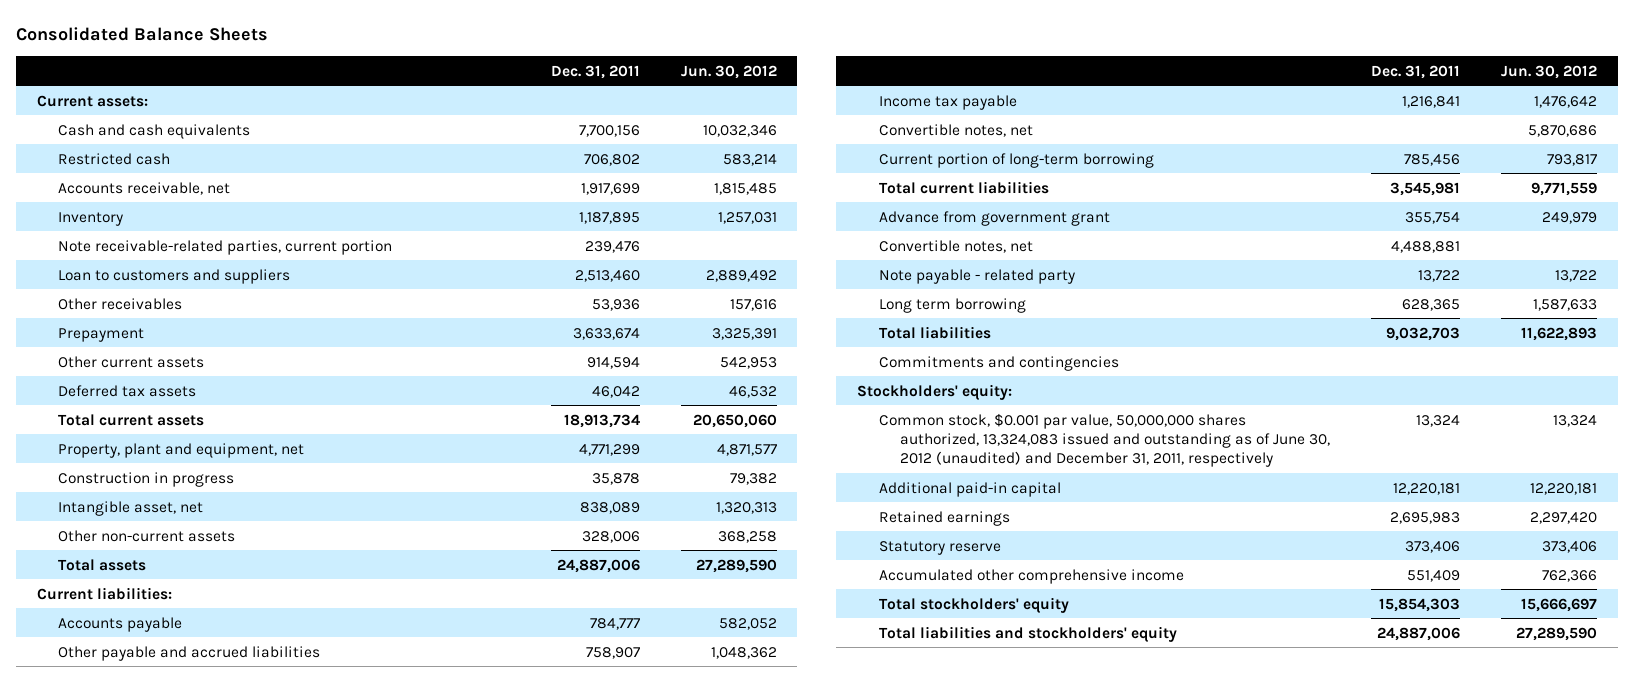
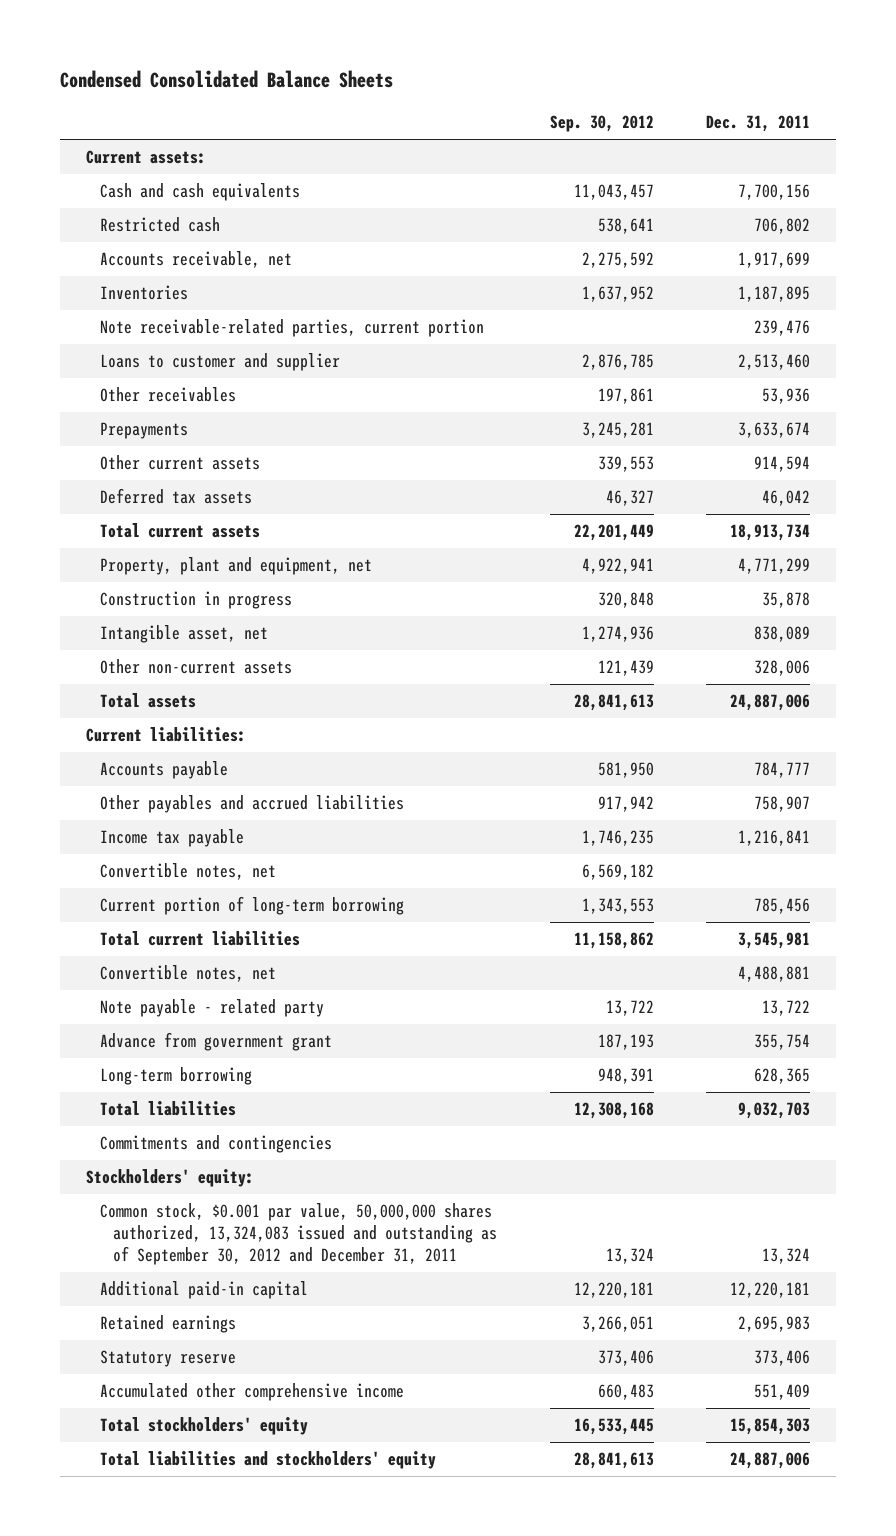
- Consolidated Balance Sheets
+ Condensed Consolidated Balance Sheets
- | Dec. 31, 2011 | Jun. 30, 2012
+ | Sep. 30, 2012 | Dec. 31, 2011
- Inventory | 1,187,895 | 1,257,031
+ Inventories | 1,637,952 | 1,187,895
- Loan to customers and suppliers | 2,513,460 | 2,889,492
+ Loans to customer and supplier | 2,876,785 | 2,513,460
- Prepayment | 3,633,674 | 3,325,391
+ Prepayments | 3,245,281 | 3,633,674
- Other payable and accrued liabilities | 758,907 | 1,048,362
+ Other payables and accrued liabilities | 917,942 | 758,907
- Long term borrowing | 628,365 | 1,587,633
moved down: Advance from government grant | 187,193 | 355,754
+ Long-term borrowing | 948,391 | 628,365
- Common stock, $0.001 par value, 50,000,000 shares authorized, 13,324,083 issued and outstanding as of June 30, 2012 (unaudited) and December 31, 2011, respectively | 13,324 | 13,324
+ Common stock, $0.001 par value, 50,000,000 shares authorized, 13,324,083 issued and outstanding as of September 30, 2012 and December 31, 2011 | 13,324 | 13,324

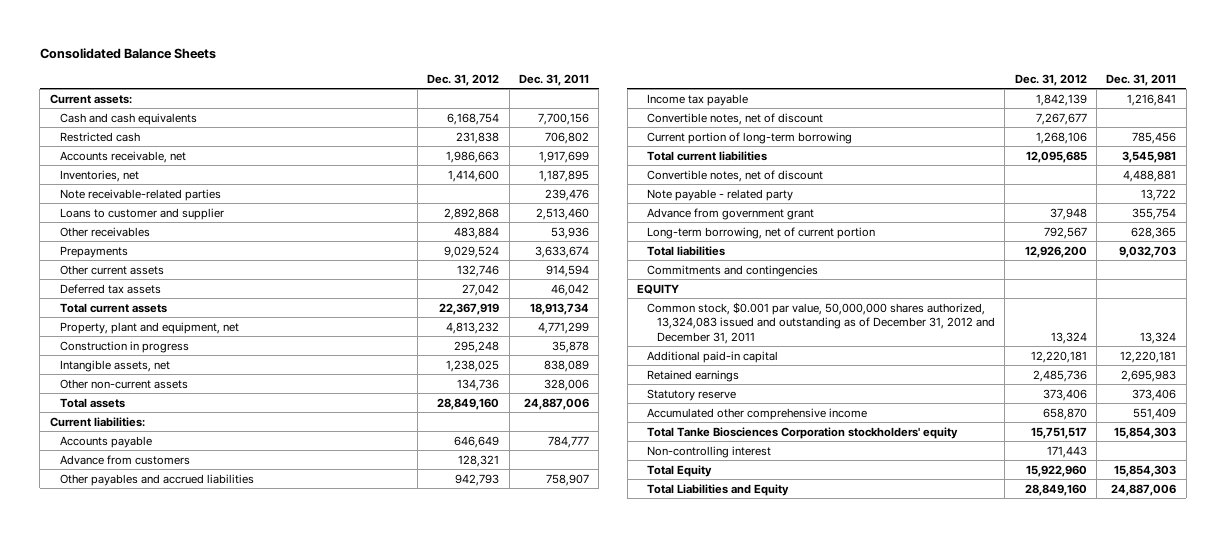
- Condensed Consolidated Balance Sheets
+ Consolidated Balance Sheets
- | Sep. 30, 2012 | Dec. 31, 2011
+ | Dec. 31, 2012 | Dec. 31, 2011
- Inventories | 1,637,952 | 1,187,895
- Note receivable-related parties, current portion | | 239,476
+ Inventories, net | 1,414,600 | 1,187,895
+ Note receivable-related parties | | 239,476
- Intangible asset, net | 1,274,936 | 838,089
+ Intangible assets, net | 1,238,025 | 838,089
+ Advance from customers | 128,321 |
- Convertible notes, net | 6,569,182 |
+ Convertible notes, net of discount | 7,267,677 |
- Convertible notes, net | | 4,488,881
+ Convertible notes, net of discount | | 4,488,881
- Long-term borrowing | 948,391 | 628,365
+ Long-term borrowing, net of current portion | 792,567 | 628,365
- Stockholders' equity:
- Common stock, $0.001 par value, 50,000,000 shares authorized, 13,324,083 issued and outstanding as of September 30, 2012 and December 31, 2011 | 13,324 | 13,324
+ EQUITY
+ Common stock, $0.001 par value, 50,000,000 shares authorized, 13,324,083 issued and outstanding as of December 31, 2012 and December 31, 2011 | 13,324 | 13,324
- Total stockholders' equity | 16,533,445 | 15,854,303
- Total liabilities and stockholders' equity | 28,841,613 | 24,887,006
+ Total Tanke Biosciences Corporation stockholders' equity | 15,751,517 | 15,854,303
+ Non-controlling interest | 171,443 |
+ Total Equity | 15,922,960 | 15,854,303
+ Total Liabilities and Equity | 28,849,160 | 24,887,006

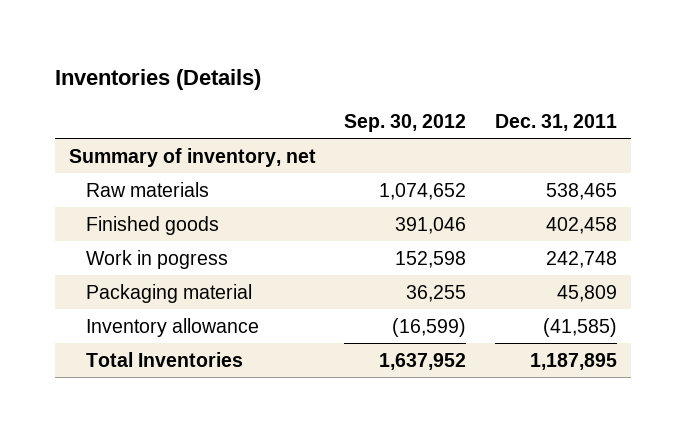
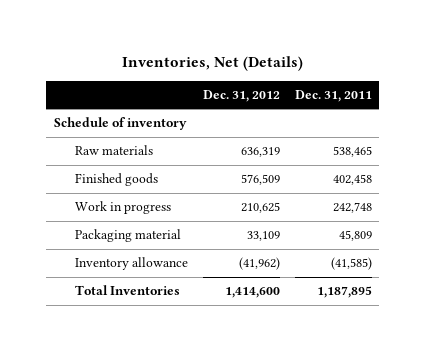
- Inventories (Details)
+ Inventories, Net (Details)
- | Sep. 30, 2012 | Dec. 31, 2011
+ | Dec. 31, 2012 | Dec. 31, 2011
- Summary of inventory, net
+ Schedule of inventory
- Work in pogress | 152,598 | 242,748
+ Work in progress | 210,625 | 242,748

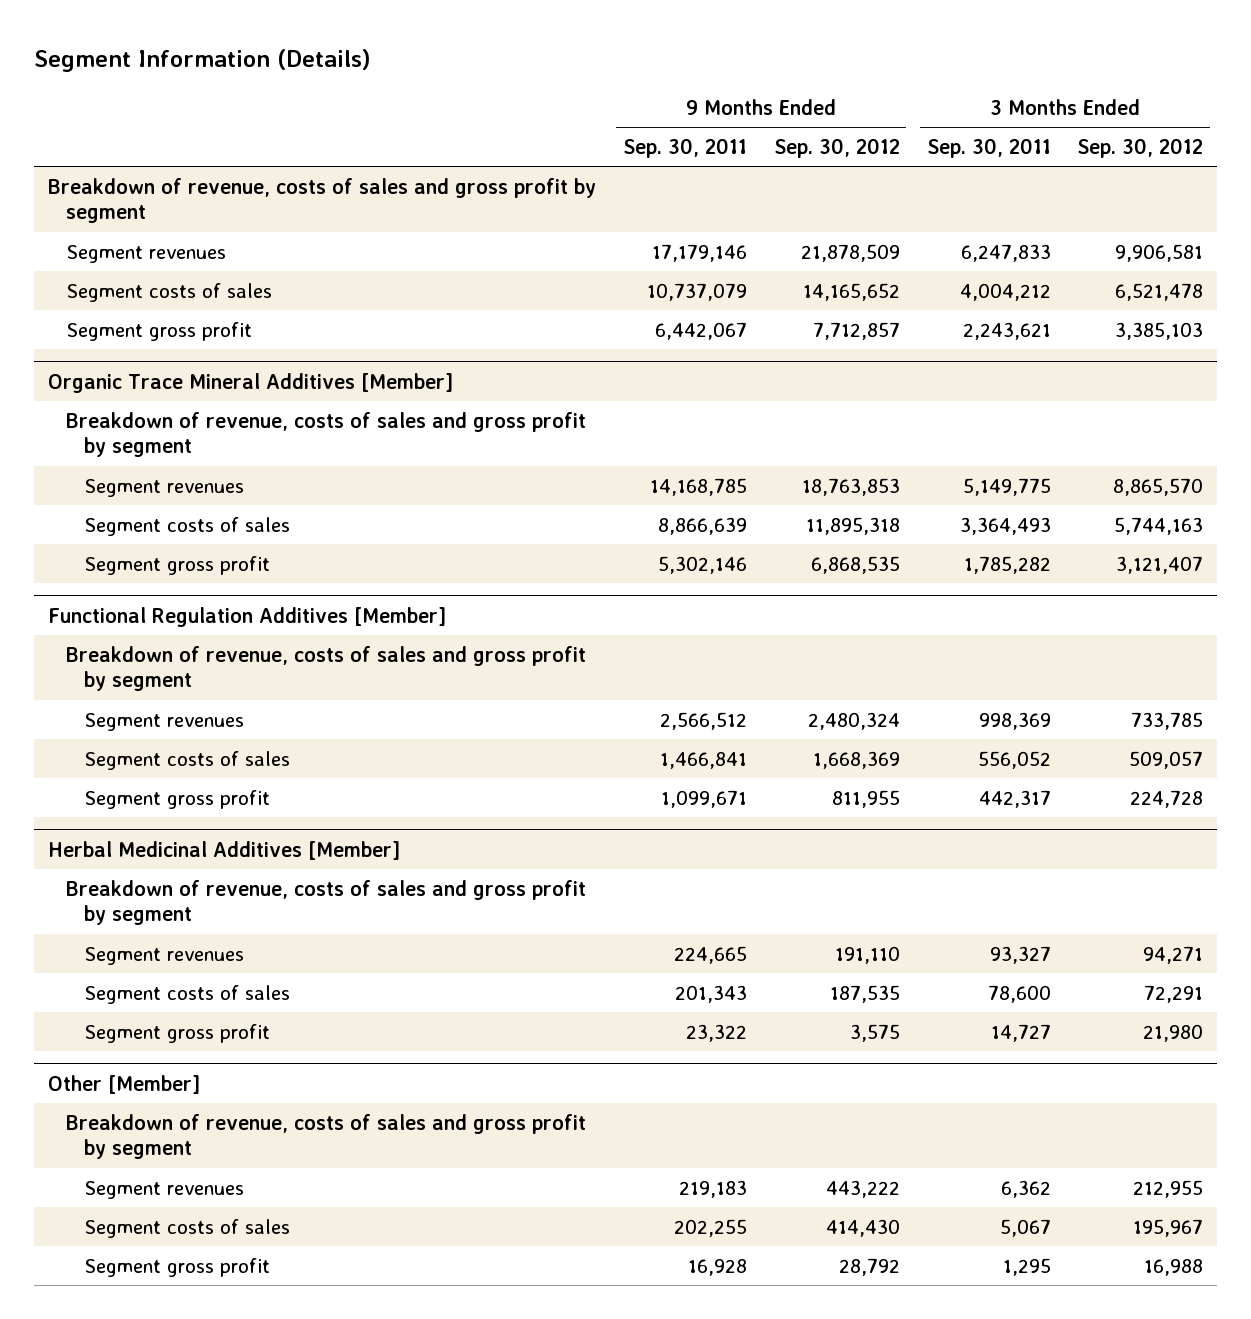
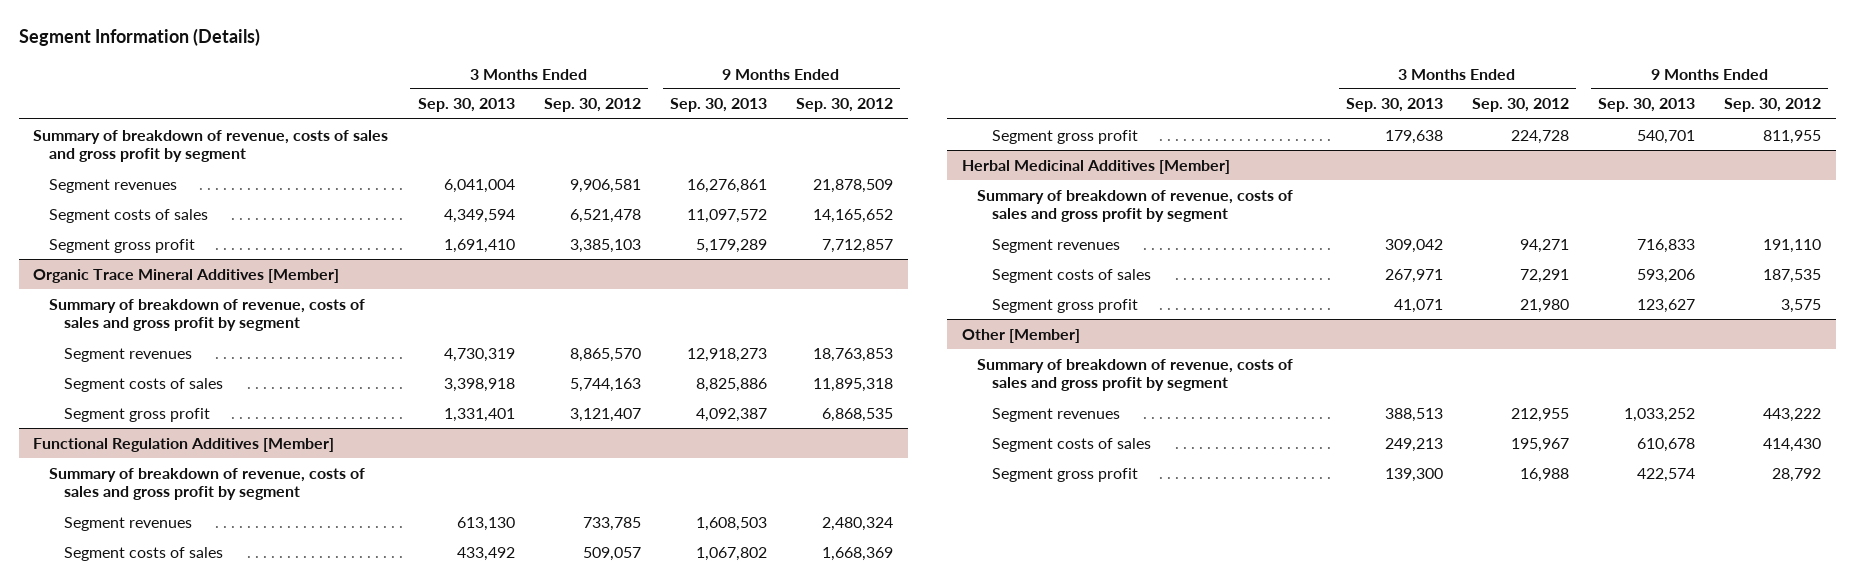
- | 9 Months Ended Sep. 30, 2011 | 9 Months Ended Sep. 30, 2012 | 3 Months Ended Sep. 30, 2011 | 3 Months Ended Sep. 30, 2012
+ | 3 Months Ended Sep. 30, 2013 | 3 Months Ended Sep. 30, 2012 | 9 Months Ended Sep. 30, 2013 | 9 Months Ended Sep. 30, 2012
- Breakdown of revenue, costs of sales and gross profit by segment
+ Summary of breakdown of revenue, costs of sales and gross profit by segment
@ Organic Trace Mineral Additives [Member]
- Breakdown of revenue, costs of sales and gross profit by segment
+ Summary of breakdown of revenue, costs of sales and gross profit by segment
@ Functional Regulation Additives [Member]
- Breakdown of revenue, costs of sales and gross profit by segment
+ Summary of breakdown of revenue, costs of sales and gross profit by segment
@ Herbal Medicinal Additives [Member]
- Breakdown of revenue, costs of sales and gross profit by segment
+ Summary of breakdown of revenue, costs of sales and gross profit by segment
@ Other [Member]
- Breakdown of revenue, costs of sales and gross profit by segment
+ Summary of breakdown of revenue, costs of sales and gross profit by segment

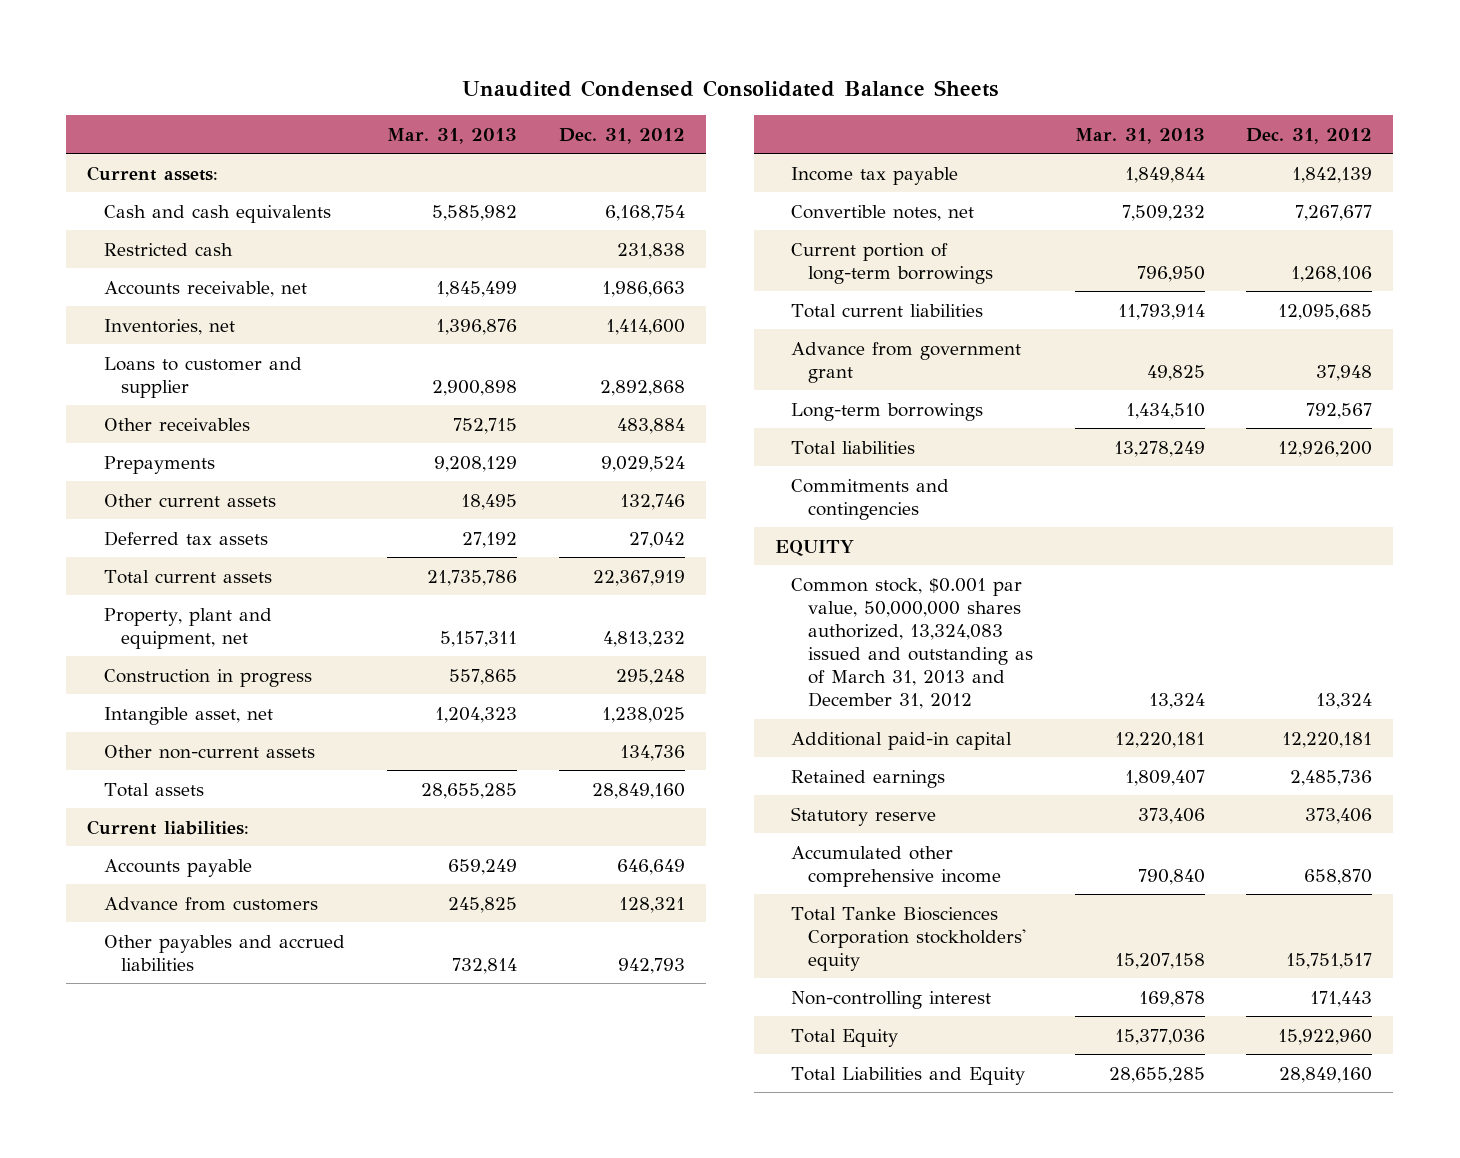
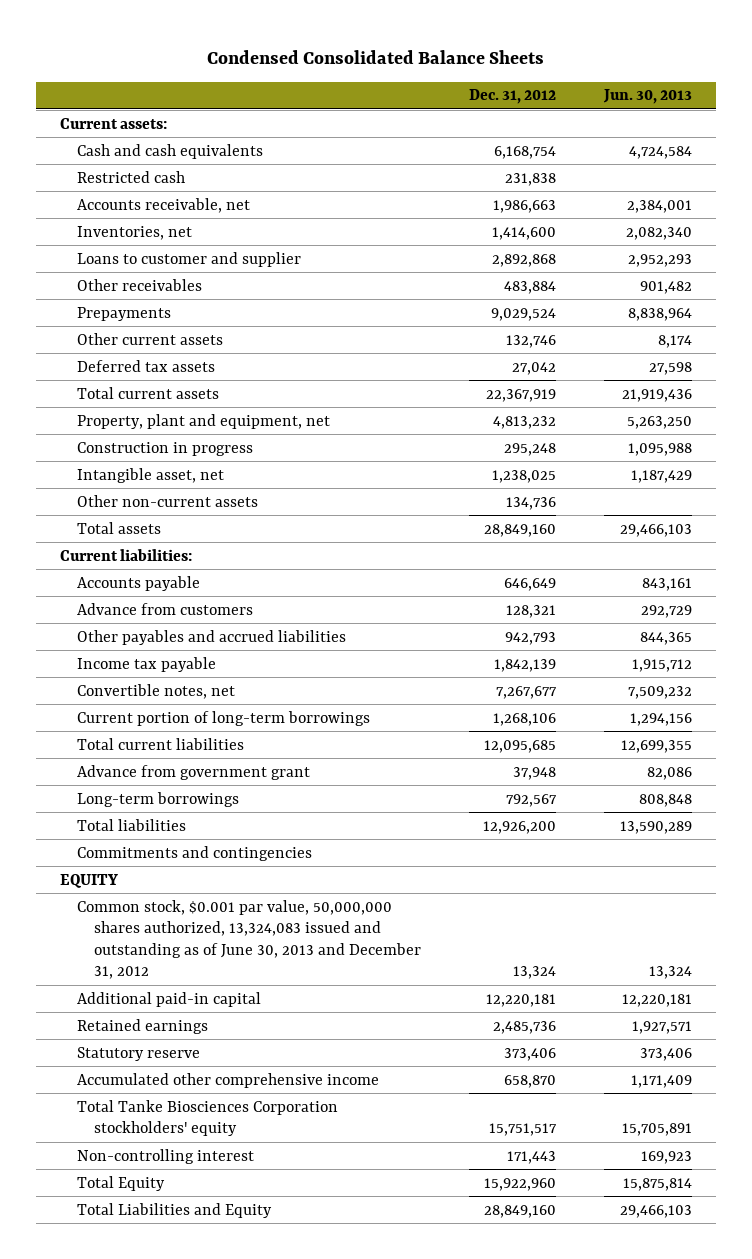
- Unaudited Condensed Consolidated Balance Sheets
+ Condensed Consolidated Balance Sheets
- | Mar. 31, 2013 | Dec. 31, 2012
+ | Dec. 31, 2012 | Jun. 30, 2013
- Common stock, $0.001 par value, 50,000,000 shares authorized, 13,324,083 issued and outstanding as of March 31, 2013 and December 31, 2012 | 13,324 | 13,324
+ Common stock, $0.001 par value, 50,000,000 shares authorized, 13,324,083 issued and outstanding as of June 30, 2013 and December 31, 2012 | 13,324 | 13,324

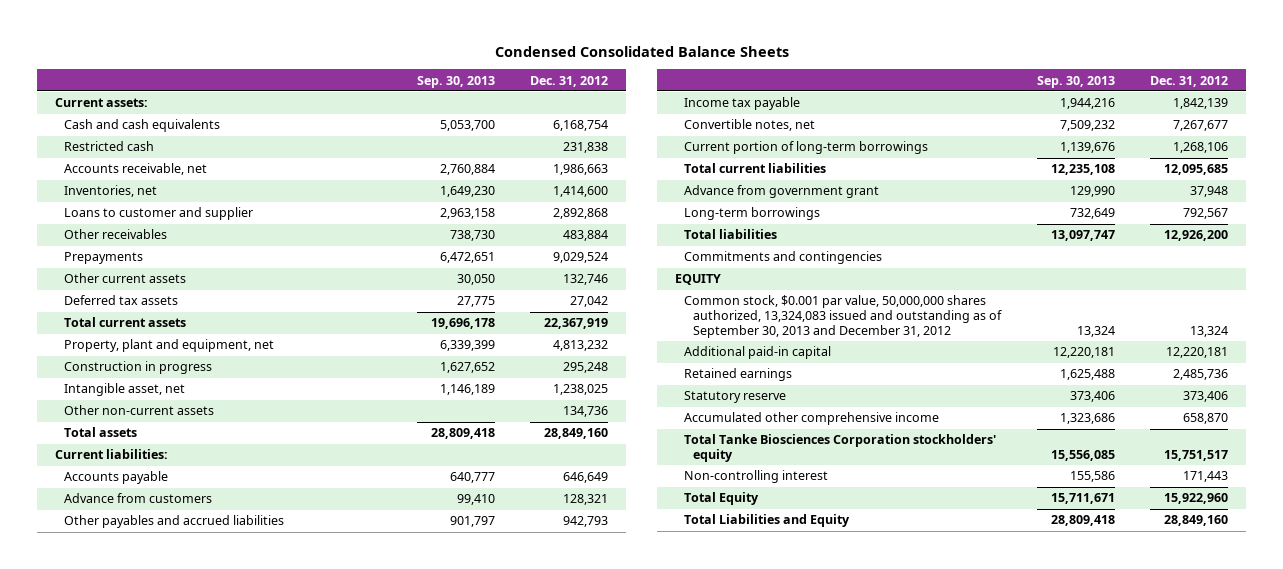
- | Dec. 31, 2012 | Jun. 30, 2013
+ | Sep. 30, 2013 | Dec. 31, 2012
- Common stock, $0.001 par value, 50,000,000 shares authorized, 13,324,083 issued and outstanding as of June 30, 2013 and December 31, 2012 | 13,324 | 13,324
+ Common stock, $0.001 par value, 50,000,000 shares authorized, 13,324,083 issued and outstanding as of September 30, 2013 and December 31, 2012 | 13,324 | 13,324

